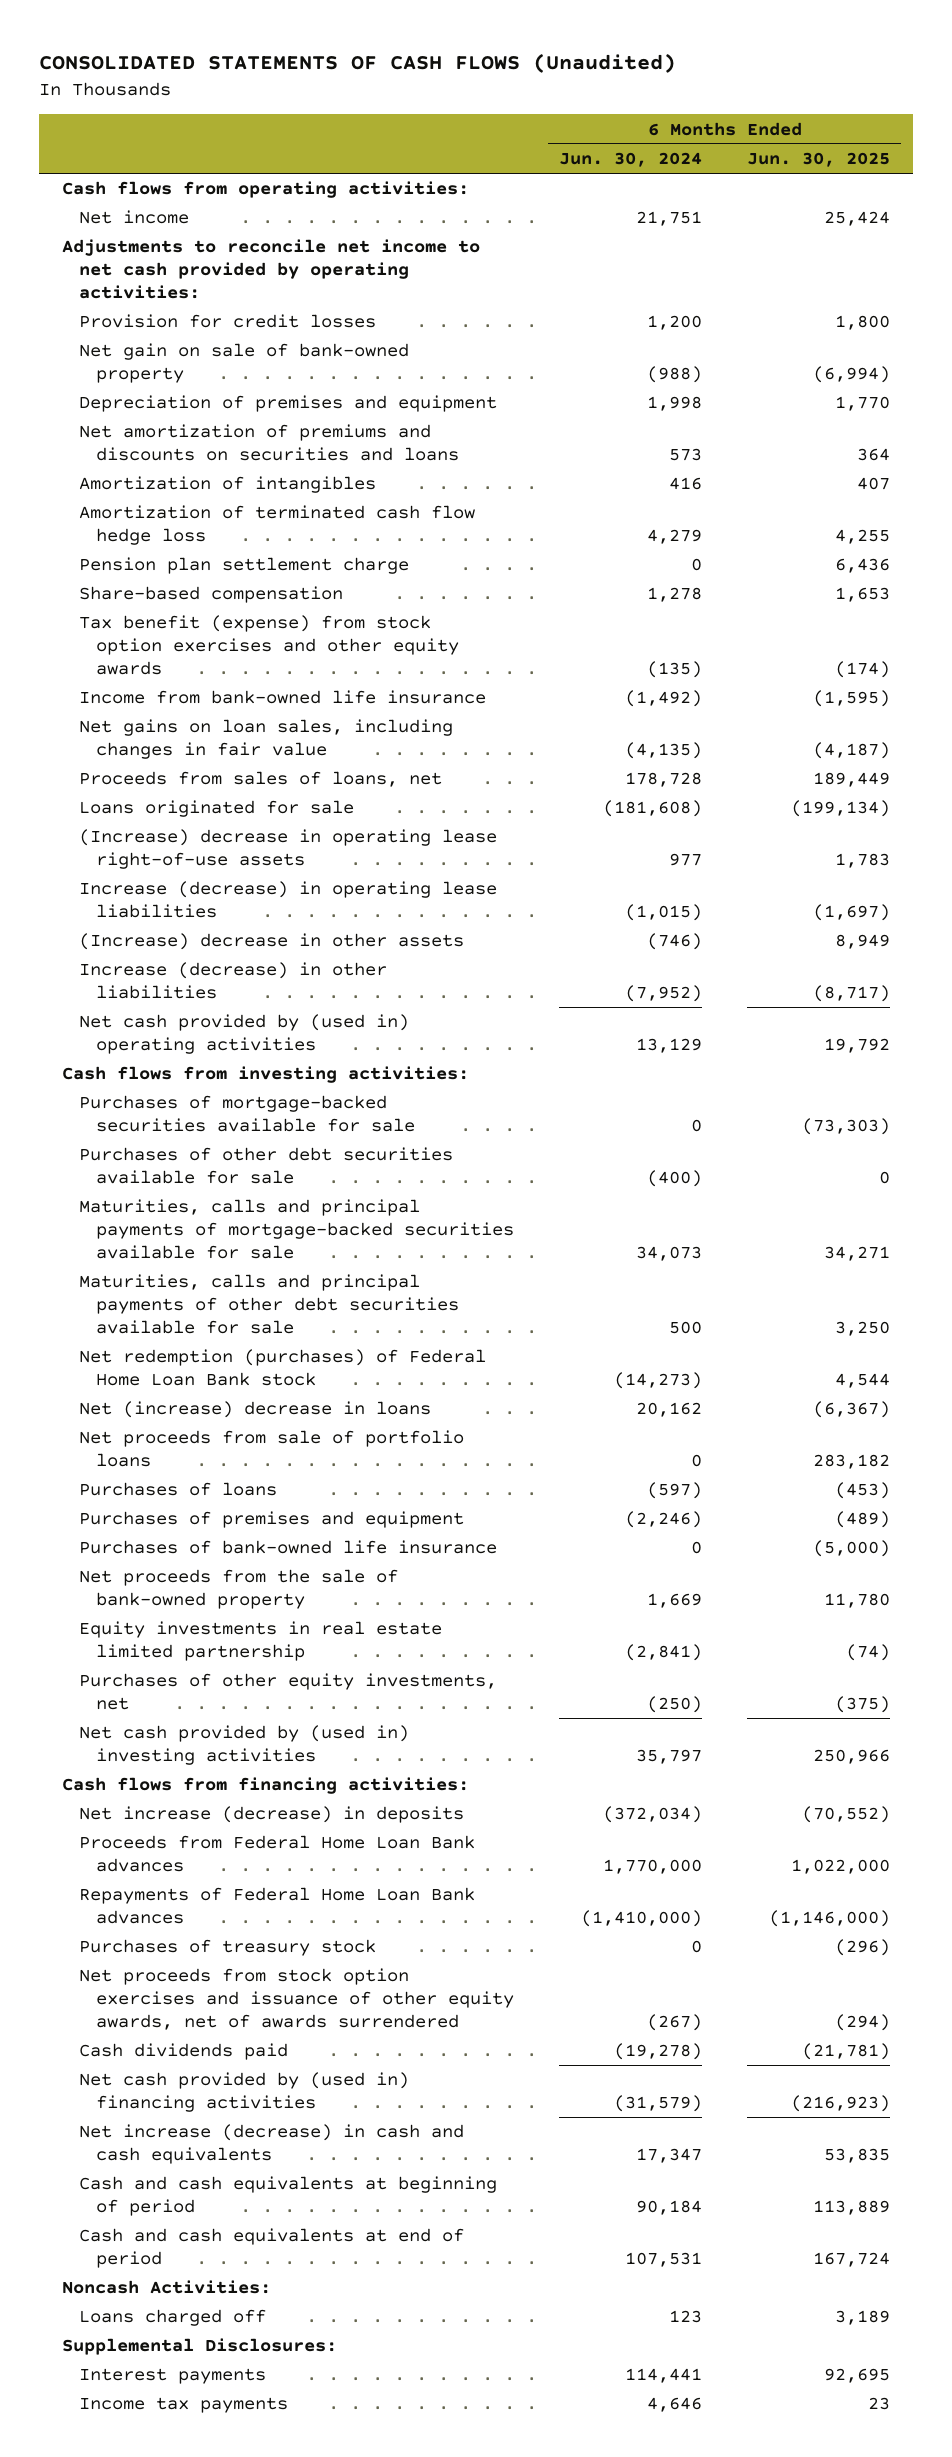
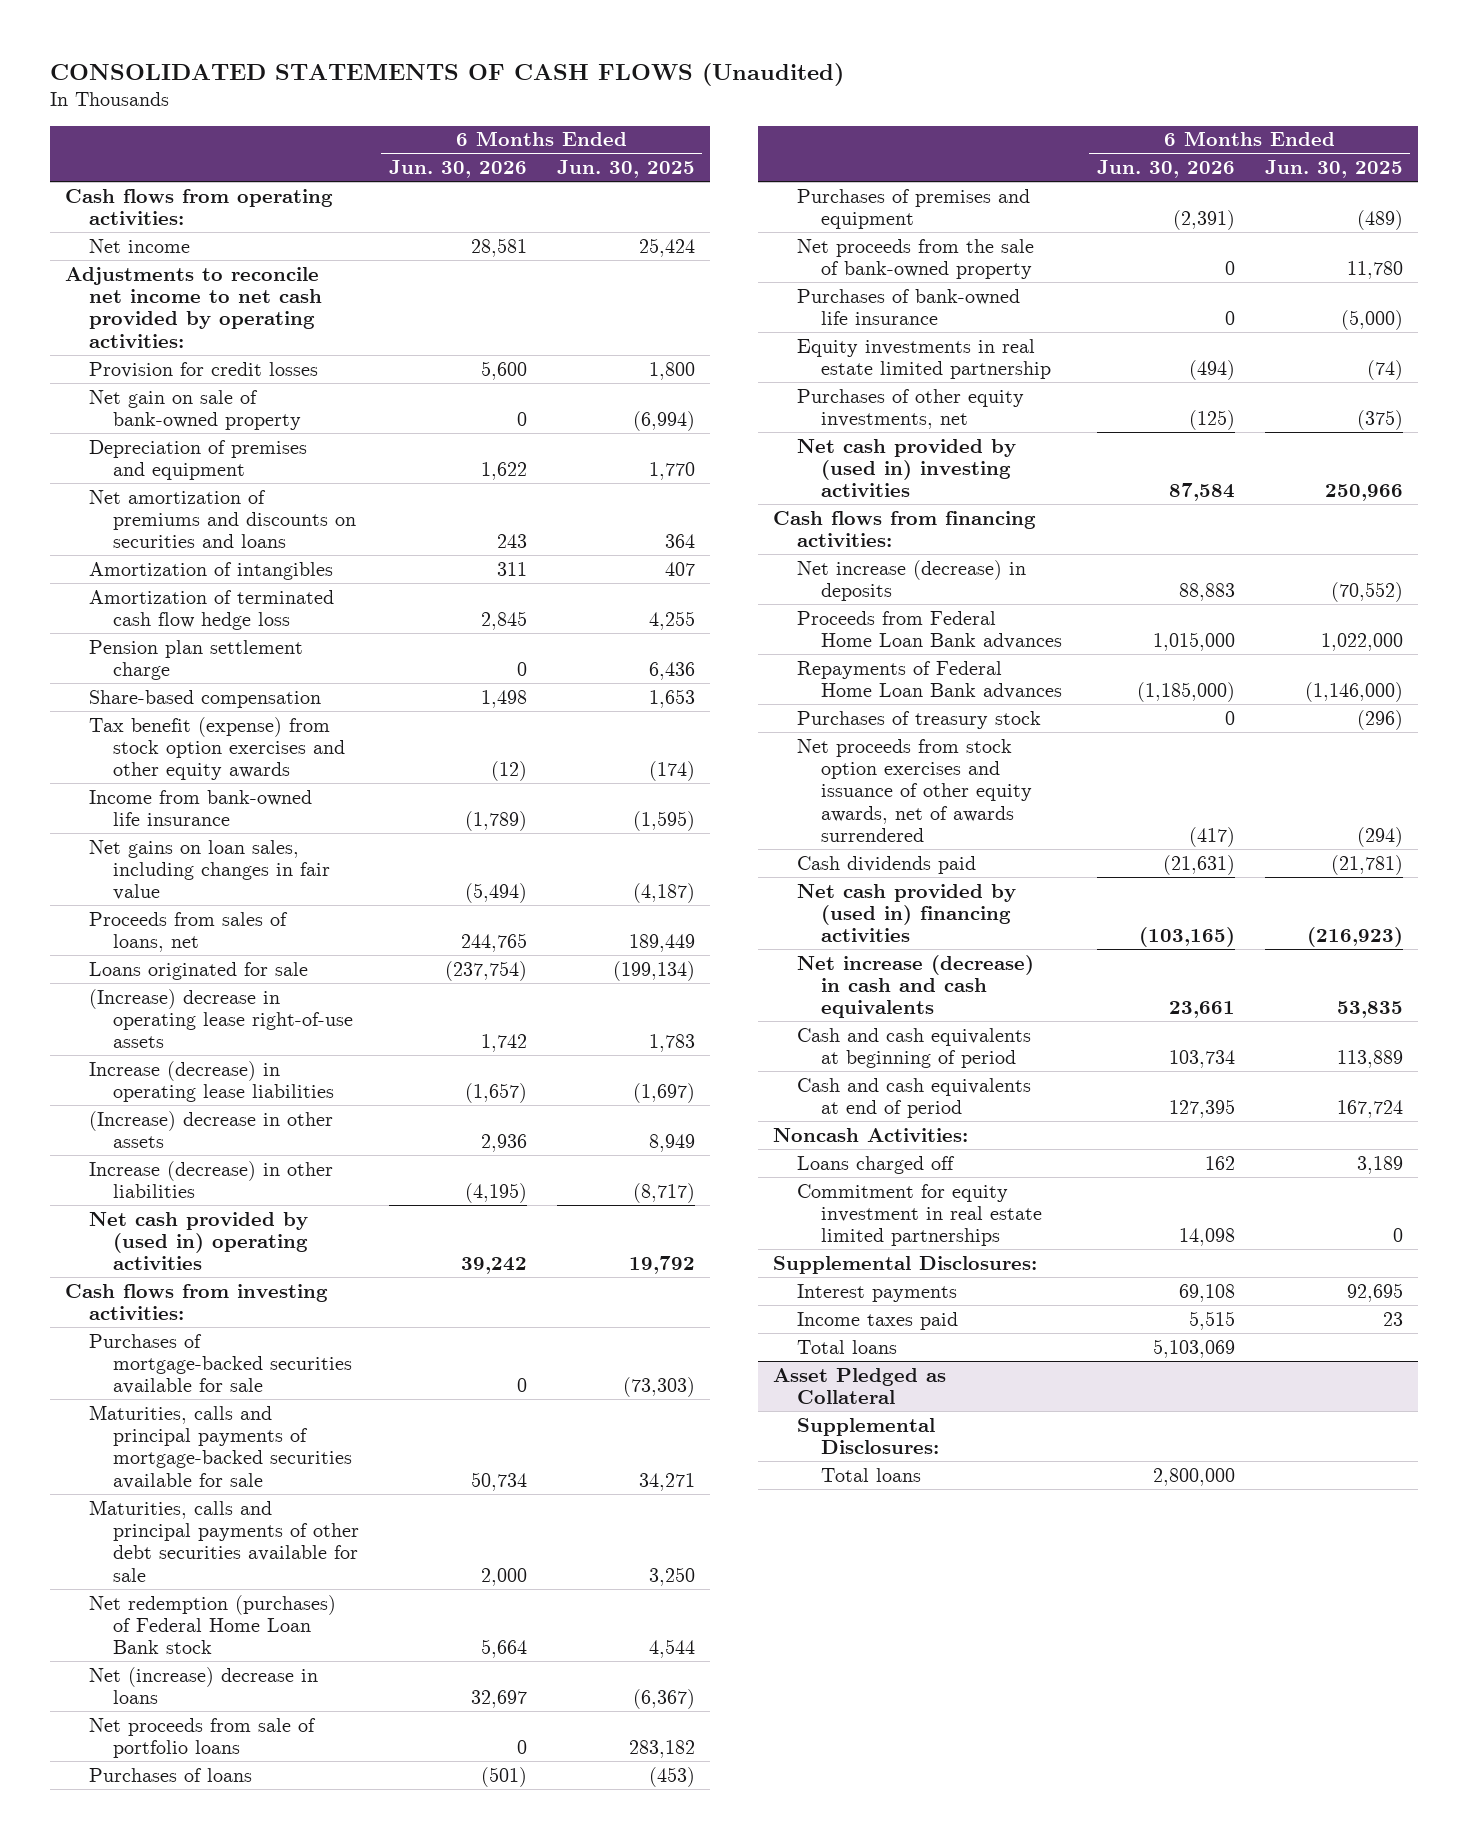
- | 6 Months Ended Jun. 30, 2024 | 6 Months Ended Jun. 30, 2025
+ | 6 Months Ended Jun. 30, 2026 | 6 Months Ended Jun. 30, 2025
- Purchases of other debt securities available for sale | (400) | 0
moved down: Purchases of bank-owned life insurance | 0 | (5,000)
+ Commitment for equity investment in real estate limited partnerships | 14,098 | 0
- Income tax payments | 4,646 | 23
+ Income taxes paid | 5,515 | 23
+ Total loans | 5,103,069 |
+ Asset Pledged as Collateral
+ Supplemental Disclosures:
+ Total loans | 2,800,000 |

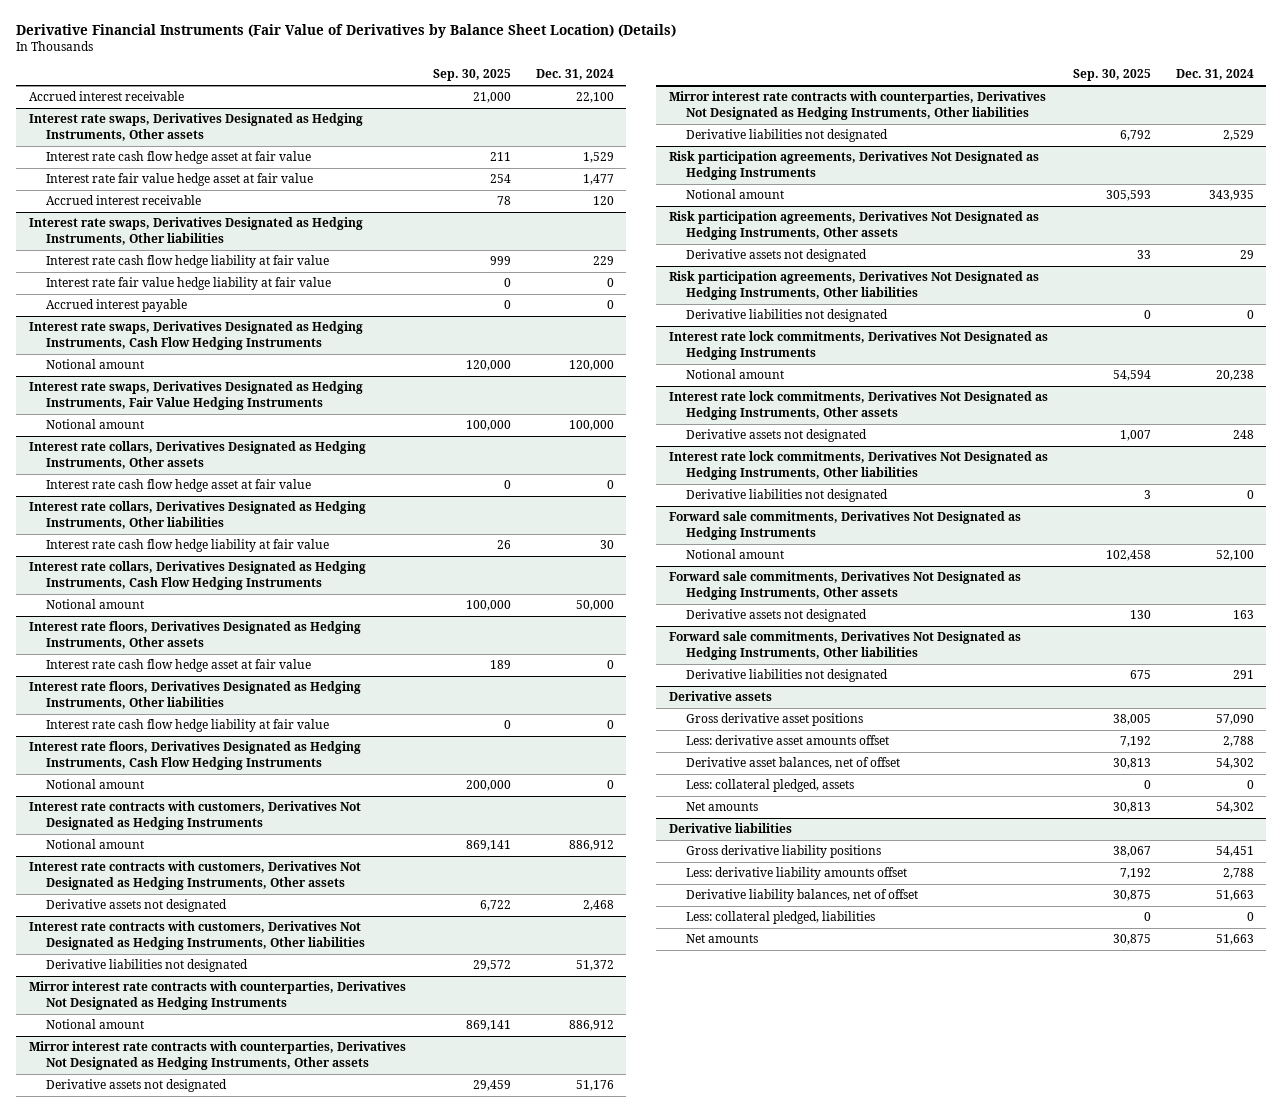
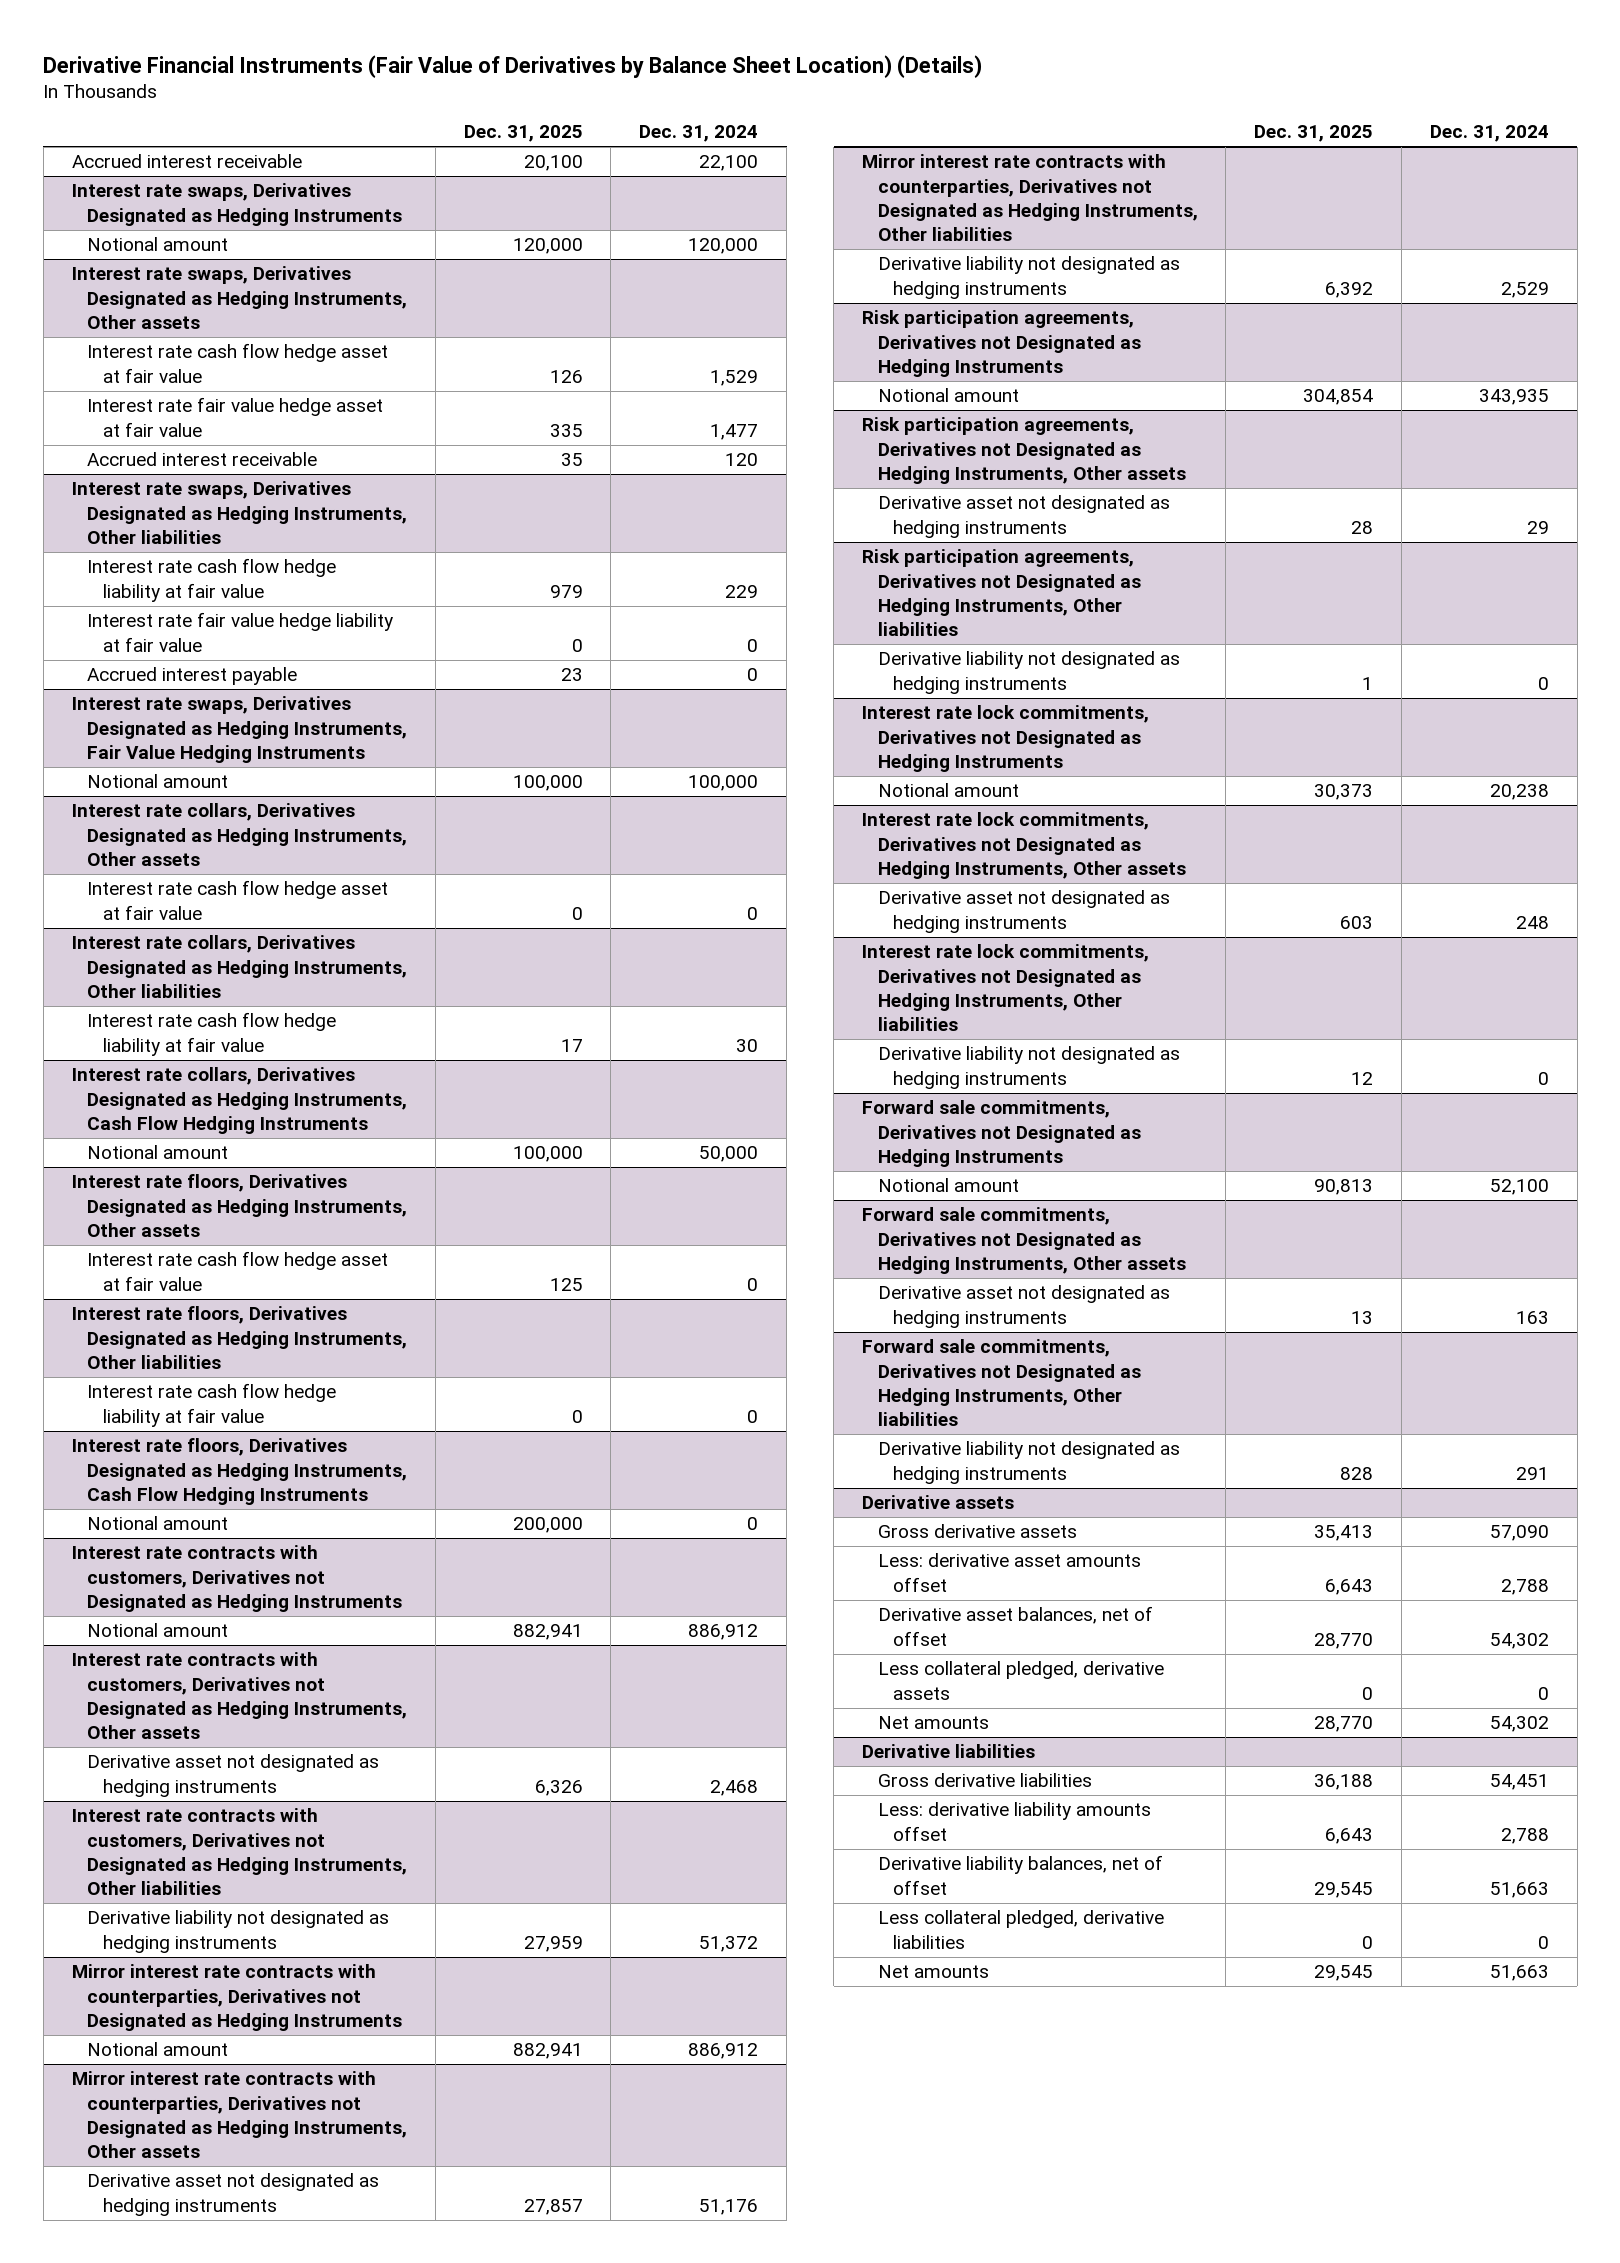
- | Sep. 30, 2025 | Dec. 31, 2024
+ | Dec. 31, 2025 | Dec. 31, 2024
+ Interest rate swaps, Derivatives Designated as Hedging Instruments
+ Notional amount | 120,000 | 120,000
- Interest rate swaps, Derivatives Designated as Hedging Instruments, Cash Flow Hedging Instruments
- Notional amount | 120,000 | 120,000
- Interest rate contracts with customers, Derivatives Not Designated as Hedging Instruments
+ Interest rate contracts with customers, Derivatives not Designated as Hedging Instruments
- Interest rate contracts with customers, Derivatives Not Designated as Hedging Instruments, Other assets
- Derivative assets not designated | 6,722 | 2,468
- Interest rate contracts with customers, Derivatives Not Designated as Hedging Instruments, Other liabilities
- Derivative liabilities not designated | 29,572 | 51,372
- Mirror interest rate contracts with counterparties, Derivatives Not Designated as Hedging Instruments
+ Interest rate contracts with customers, Derivatives not Designated as Hedging Instruments, Other assets
+ Derivative asset not designated as hedging instruments | 6,326 | 2,468
+ Interest rate contracts with customers, Derivatives not Designated as Hedging Instruments, Other liabilities
+ Derivative liability not designated as hedging instruments | 27,959 | 51,372
+ Mirror interest rate contracts with counterparties, Derivatives not Designated as Hedging Instruments
- Mirror interest rate contracts with counterparties, Derivatives Not Designated as Hedging Instruments, Other assets
- Derivative assets not designated | 29,459 | 51,176
- Mirror interest rate contracts with counterparties, Derivatives Not Designated as Hedging Instruments, Other liabilities
- Derivative liabilities not designated | 6,792 | 2,529
- Risk participation agreements, Derivatives Not Designated as Hedging Instruments
+ Mirror interest rate contracts with counterparties, Derivatives not Designated as Hedging Instruments, Other assets
+ Derivative asset not designated as hedging instruments | 27,857 | 51,176
+ Mirror interest rate contracts with counterparties, Derivatives not Designated as Hedging Instruments, Other liabilities
+ Derivative liability not designated as hedging instruments | 6,392 | 2,529
+ Risk participation agreements, Derivatives not Designated as Hedging Instruments
- Risk participation agreements, Derivatives Not Designated as Hedging Instruments, Other assets
- Derivative assets not designated | 33 | 29
- Risk participation agreements, Derivatives Not Designated as Hedging Instruments, Other liabilities
- Derivative liabilities not designated | 0 | 0
- Interest rate lock commitments, Derivatives Not Designated as Hedging Instruments
+ Risk participation agreements, Derivatives not Designated as Hedging Instruments, Other assets
+ Derivative asset not designated as hedging instruments | 28 | 29
+ Risk participation agreements, Derivatives not Designated as Hedging Instruments, Other liabilities
+ Derivative liability not designated as hedging instruments | 1 | 0
+ Interest rate lock commitments, Derivatives not Designated as Hedging Instruments
- Interest rate lock commitments, Derivatives Not Designated as Hedging Instruments, Other assets
- Derivative assets not designated | 1,007 | 248
- Interest rate lock commitments, Derivatives Not Designated as Hedging Instruments, Other liabilities
- Derivative liabilities not designated | 3 | 0
- Forward sale commitments, Derivatives Not Designated as Hedging Instruments
+ Interest rate lock commitments, Derivatives not Designated as Hedging Instruments, Other assets
+ Derivative asset not designated as hedging instruments | 603 | 248
+ Interest rate lock commitments, Derivatives not Designated as Hedging Instruments, Other liabilities
+ Derivative liability not designated as hedging instruments | 12 | 0
+ Forward sale commitments, Derivatives not Designated as Hedging Instruments
- Forward sale commitments, Derivatives Not Designated as Hedging Instruments, Other assets
- Derivative assets not designated | 130 | 163
- Forward sale commitments, Derivatives Not Designated as Hedging Instruments, Other liabilities
- Derivative liabilities not designated | 675 | 291
+ Forward sale commitments, Derivatives not Designated as Hedging Instruments, Other assets
+ Derivative asset not designated as hedging instruments | 13 | 163
+ Forward sale commitments, Derivatives not Designated as Hedging Instruments, Other liabilities
+ Derivative liability not designated as hedging instruments | 828 | 291
@ Derivative assets
- Gross derivative asset positions | 38,005 | 57,090
+ Gross derivative assets | 35,413 | 57,090
- Less: collateral pledged, assets | 0 | 0
+ Less collateral pledged, derivative assets | 0 | 0
@ Derivative liabilities
- Gross derivative liability positions | 38,067 | 54,451
+ Gross derivative liabilities | 36,188 | 54,451
- Less: collateral pledged, liabilities | 0 | 0
+ Less collateral pledged, derivative liabilities | 0 | 0

